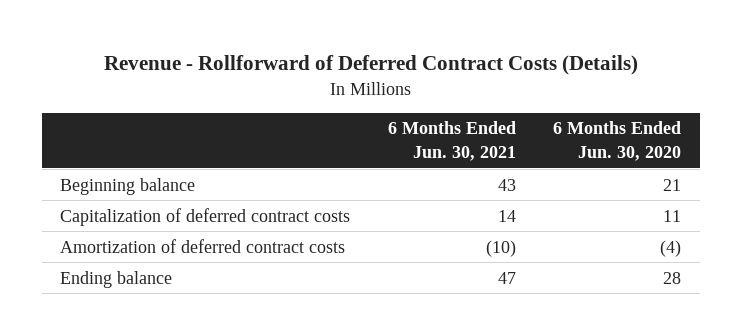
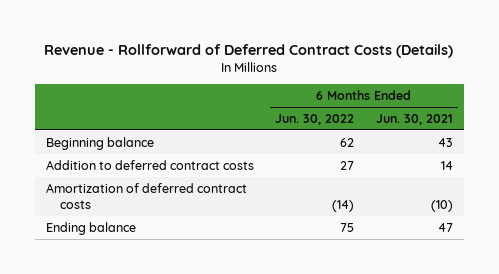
- | 6 Months Ended Jun. 30, 2021 | 6 Months Ended Jun. 30, 2020
+ | 6 Months Ended Jun. 30, 2022 | 6 Months Ended Jun. 30, 2021
- Capitalization of deferred contract costs | 14 | 11
+ Addition to deferred contract costs | 27 | 14

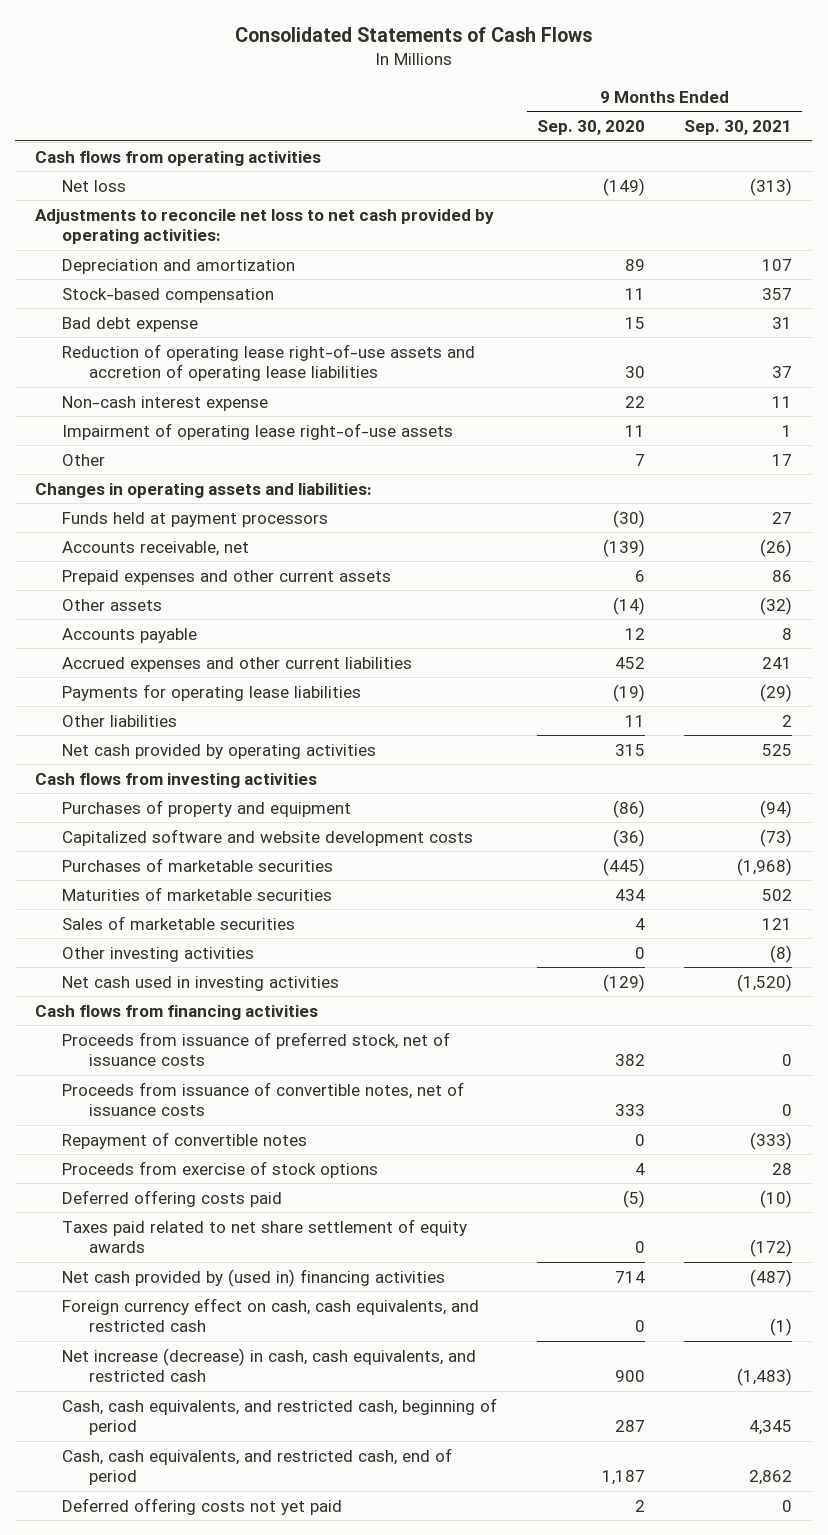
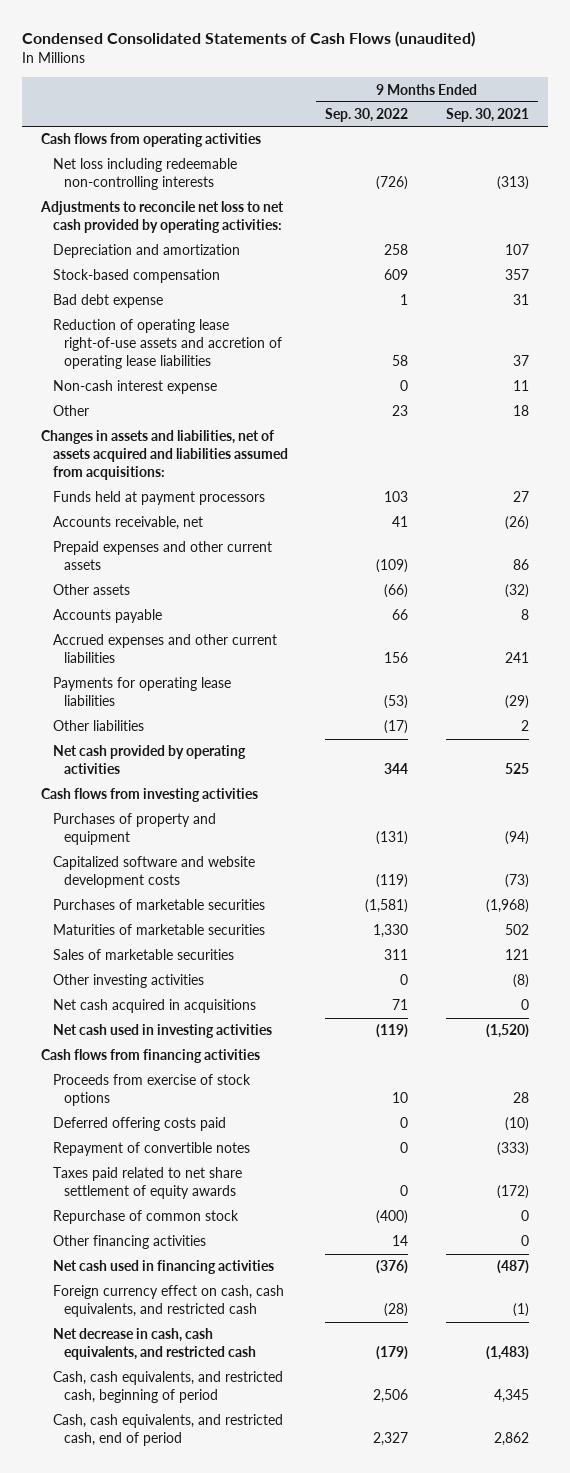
- Consolidated Statements of Cash Flows
+ Condensed Consolidated Statements of Cash Flows (unaudited)
- | 9 Months Ended Sep. 30, 2020 | 9 Months Ended Sep. 30, 2021
+ | 9 Months Ended Sep. 30, 2022 | 9 Months Ended Sep. 30, 2021
- Net loss | (149) | (313)
+ Net loss including redeemable non-controlling interests | (726) | (313)
- Impairment of operating lease right-of-use assets | 11 | 1
- Other | 7 | 17
- Changes in operating assets and liabilities:
+ Other | 23 | 18
+ Changes in assets and liabilities, net of assets acquired and liabilities assumed from acquisitions:
+ Net cash acquired in acquisitions | 71 | 0
- Proceeds from issuance of preferred stock, net of issuance costs | 382 | 0
- Proceeds from issuance of convertible notes, net of issuance costs | 333 | 0
moved down: Repayment of convertible notes | 0 | (333)
- Net cash provided by (used in) financing activities | 714 | (487)
+ Repurchase of common stock | (400) | 0
+ Other financing activities | 14 | 0
+ Net cash used in financing activities | (376) | (487)
- Net increase (decrease) in cash, cash equivalents, and restricted cash | 900 | (1,483)
+ Net decrease in cash, cash equivalents, and restricted cash | (179) | (1,483)
- Deferred offering costs not yet paid | 2 | 0

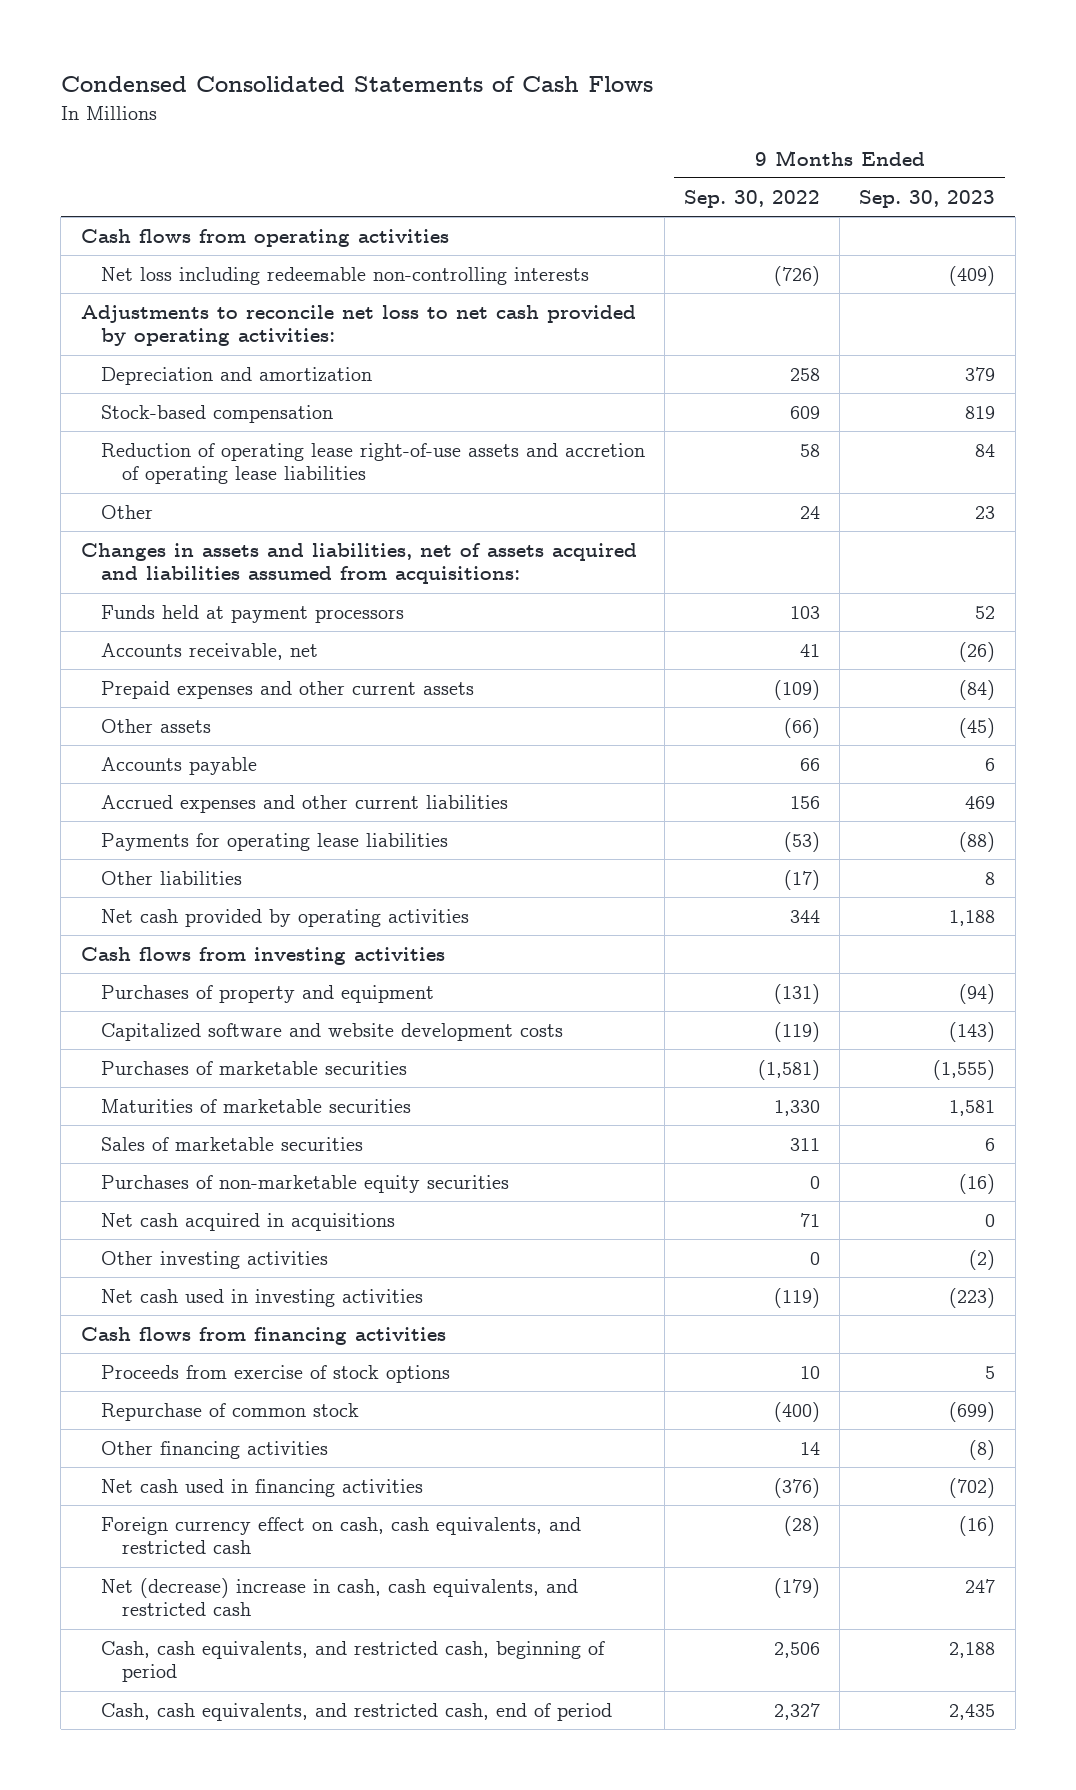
- Condensed Consolidated Statements of Cash Flows (unaudited)
+ Condensed Consolidated Statements of Cash Flows
- | 9 Months Ended Sep. 30, 2022 | 9 Months Ended Sep. 30, 2021
+ | 9 Months Ended Sep. 30, 2022 | 9 Months Ended Sep. 30, 2023
- Bad debt expense | 1 | 31
- Non-cash interest expense | 0 | 11
- Other | 23 | 18
+ Other | 24 | 23
+ Purchases of non-marketable equity securities | 0 | (16)
moved down: Other investing activities | 0 | (2)
- Deferred offering costs paid | 0 | (10)
- Repayment of convertible notes | 0 | (333)
- Taxes paid related to net share settlement of equity awards | 0 | (172)
- Net decrease in cash, cash equivalents, and restricted cash | (179) | (1,483)
+ Net (decrease) increase in cash, cash equivalents, and restricted cash | (179) | 247

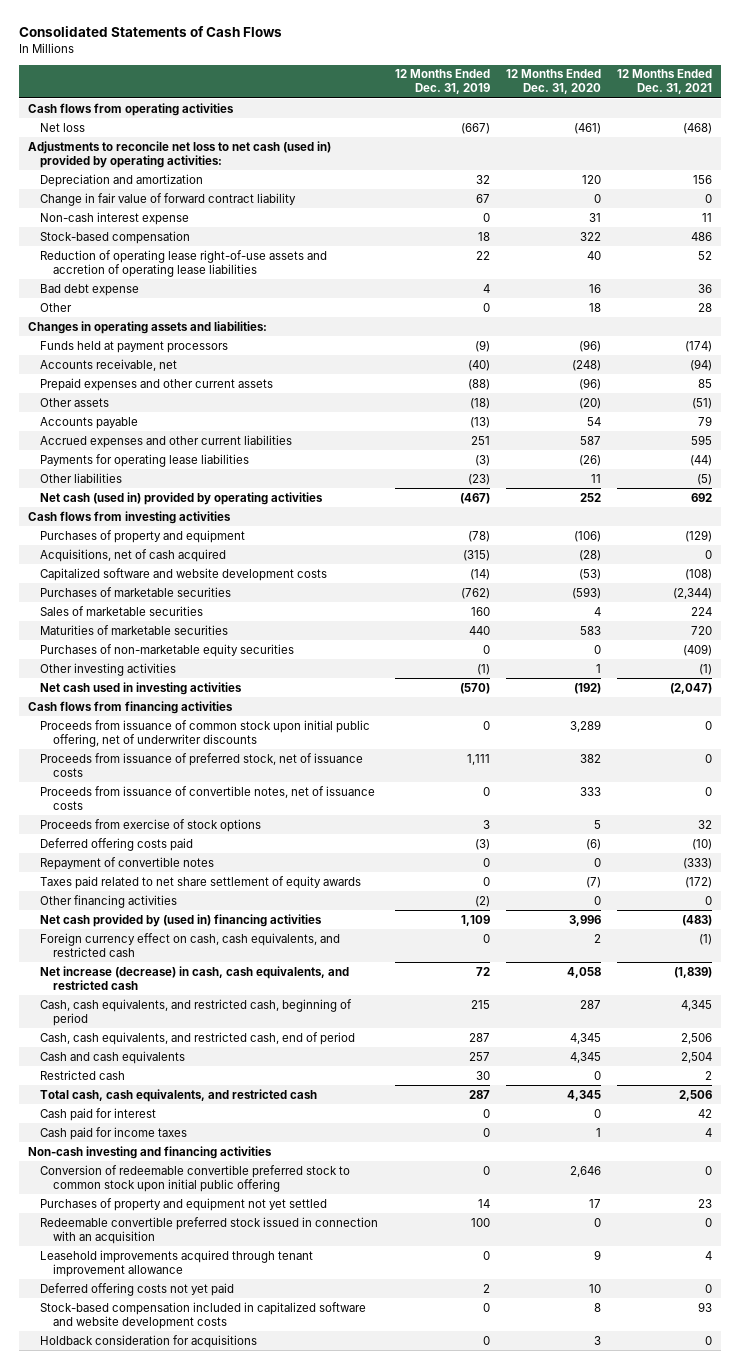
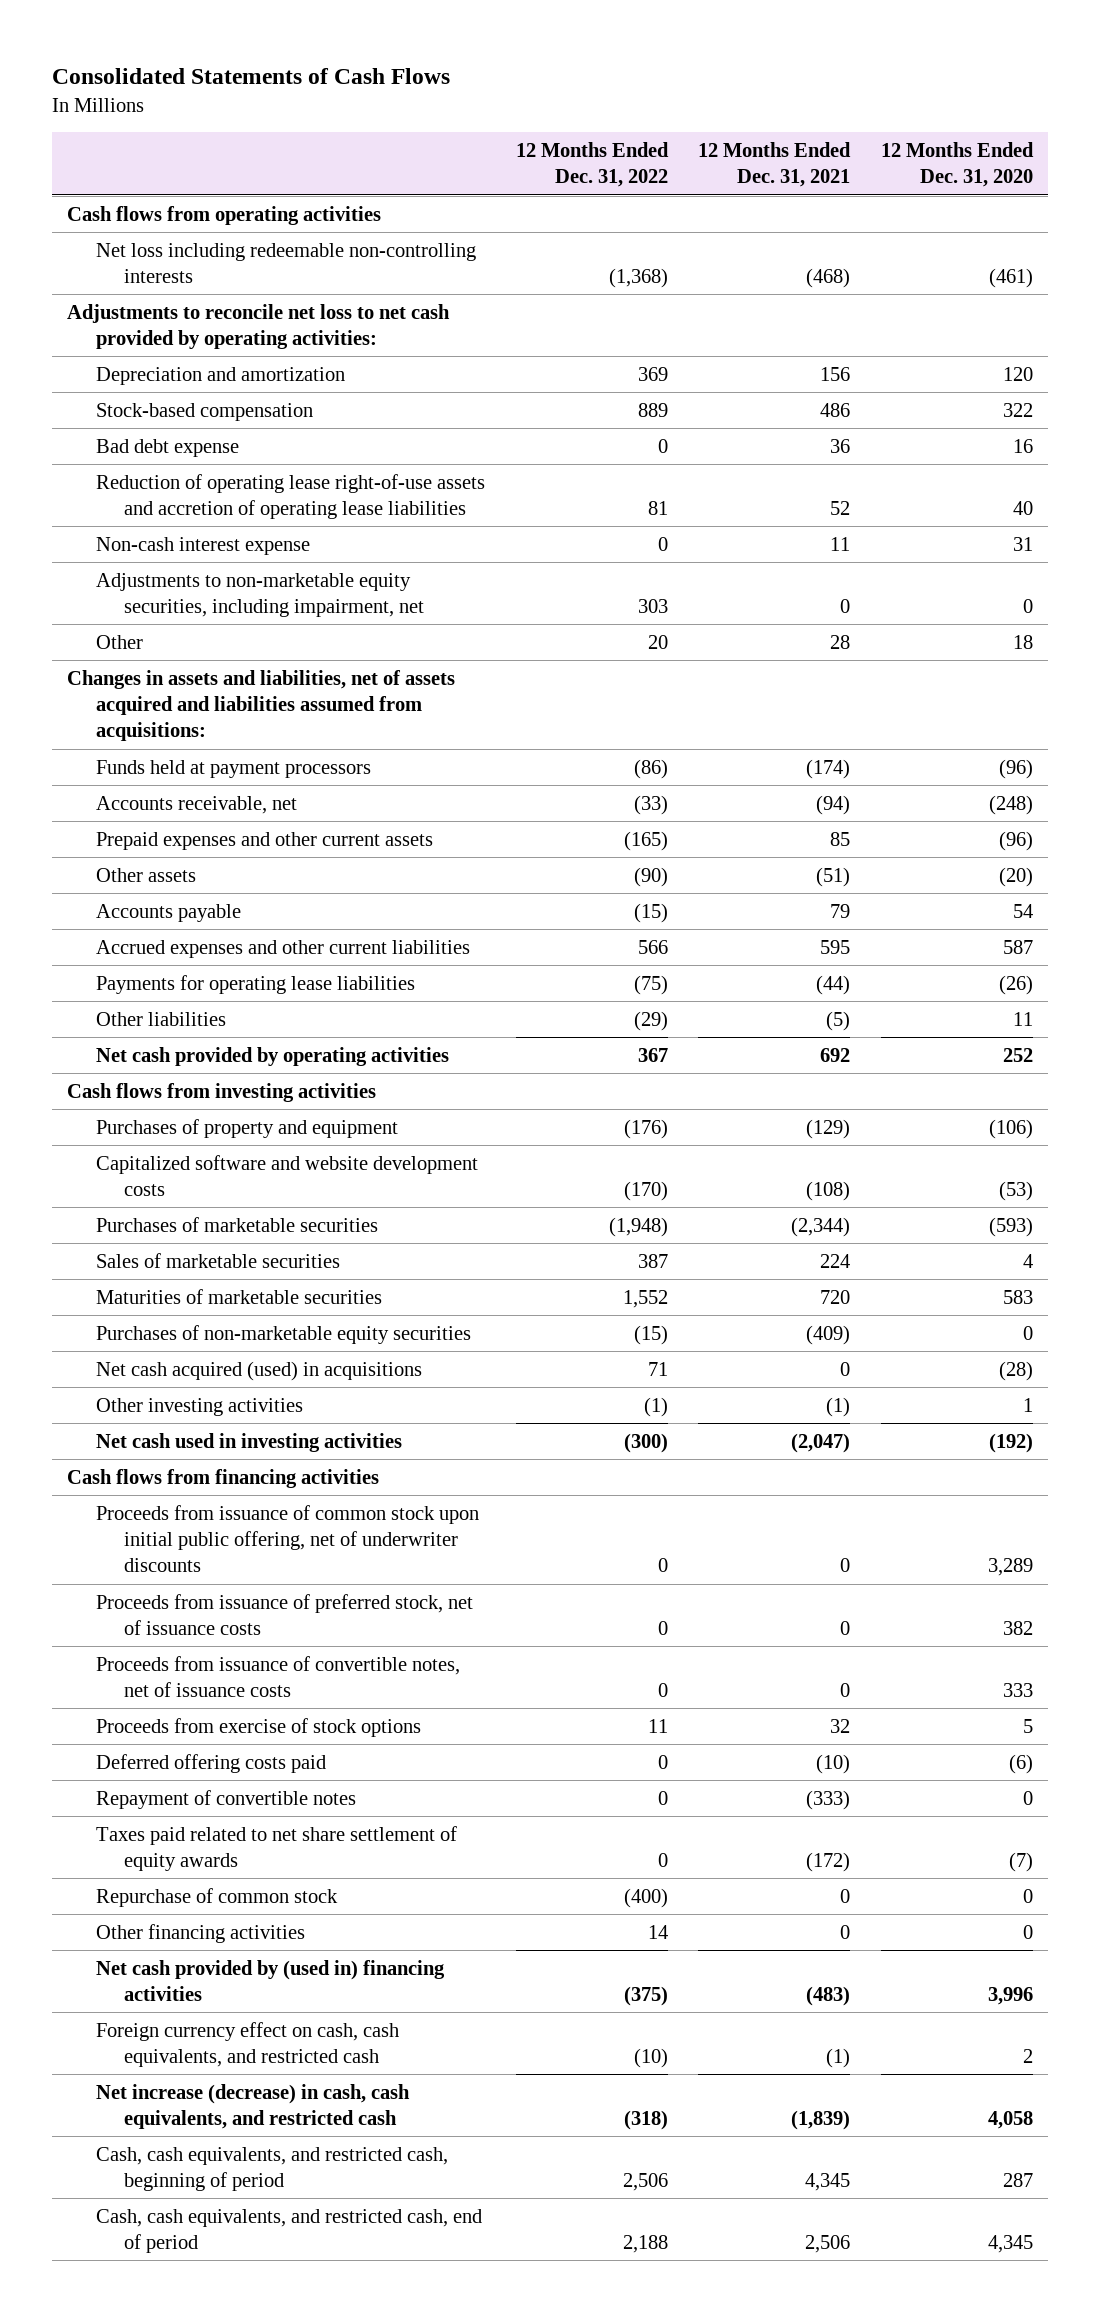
- | 12 Months Ended Dec. 31, 2019 | 12 Months Ended Dec. 31, 2020 | 12 Months Ended Dec. 31, 2021
+ | 12 Months Ended Dec. 31, 2022 | 12 Months Ended Dec. 31, 2021 | 12 Months Ended Dec. 31, 2020
- Net loss | (667) | (461) | (468)
- Adjustments to reconcile net loss to net cash (used in) provided by operating activities:
+ Net loss including redeemable non-controlling interests | (1,368) | (468) | (461)
+ Adjustments to reconcile net loss to net cash provided by operating activities:
- Change in fair value of forward contract liability | 67 | 0 | 0
moved down: Reduction of operating lease right-of-use assets and accretion of operating lease liabilities | 81 | 52 | 40
moved down: Non-cash interest expense | 0 | 11 | 31
+ Adjustments to non-marketable equity securities, including impairment, net | 303 | 0 | 0
- Changes in operating assets and liabilities:
+ Changes in assets and liabilities, net of assets acquired and liabilities assumed from acquisitions:
- Net cash (used in) provided by operating activities | (467) | 252 | 692
+ Net cash provided by operating activities | 367 | 692 | 252
- Acquisitions, net of cash acquired | (315) | (28) | 0
+ Net cash acquired (used) in acquisitions | 71 | 0 | (28)
+ Repurchase of common stock | (400) | 0 | 0
- Cash and cash equivalents | 257 | 4,345 | 2,504
- Restricted cash | 30 | 0 | 2
- Total cash, cash equivalents, and restricted cash | 287 | 4,345 | 2,506
- Cash paid for interest | 0 | 0 | 42
- Cash paid for income taxes | 0 | 1 | 4
- Non-cash investing and financing activities
- Conversion of redeemable convertible preferred stock to common stock upon initial public offering | 0 | 2,646 | 0
- Purchases of property and equipment not yet settled | 14 | 17 | 23
- Redeemable convertible preferred stock issued in connection with an acquisition | 100 | 0 | 0
- Leasehold improvements acquired through tenant improvement allowance | 0 | 9 | 4
- Deferred offering costs not yet paid | 2 | 10 | 0
- Stock-based compensation included in capitalized software and website development costs | 0 | 8 | 93
- Holdback consideration for acquisitions | 0 | 3 | 0

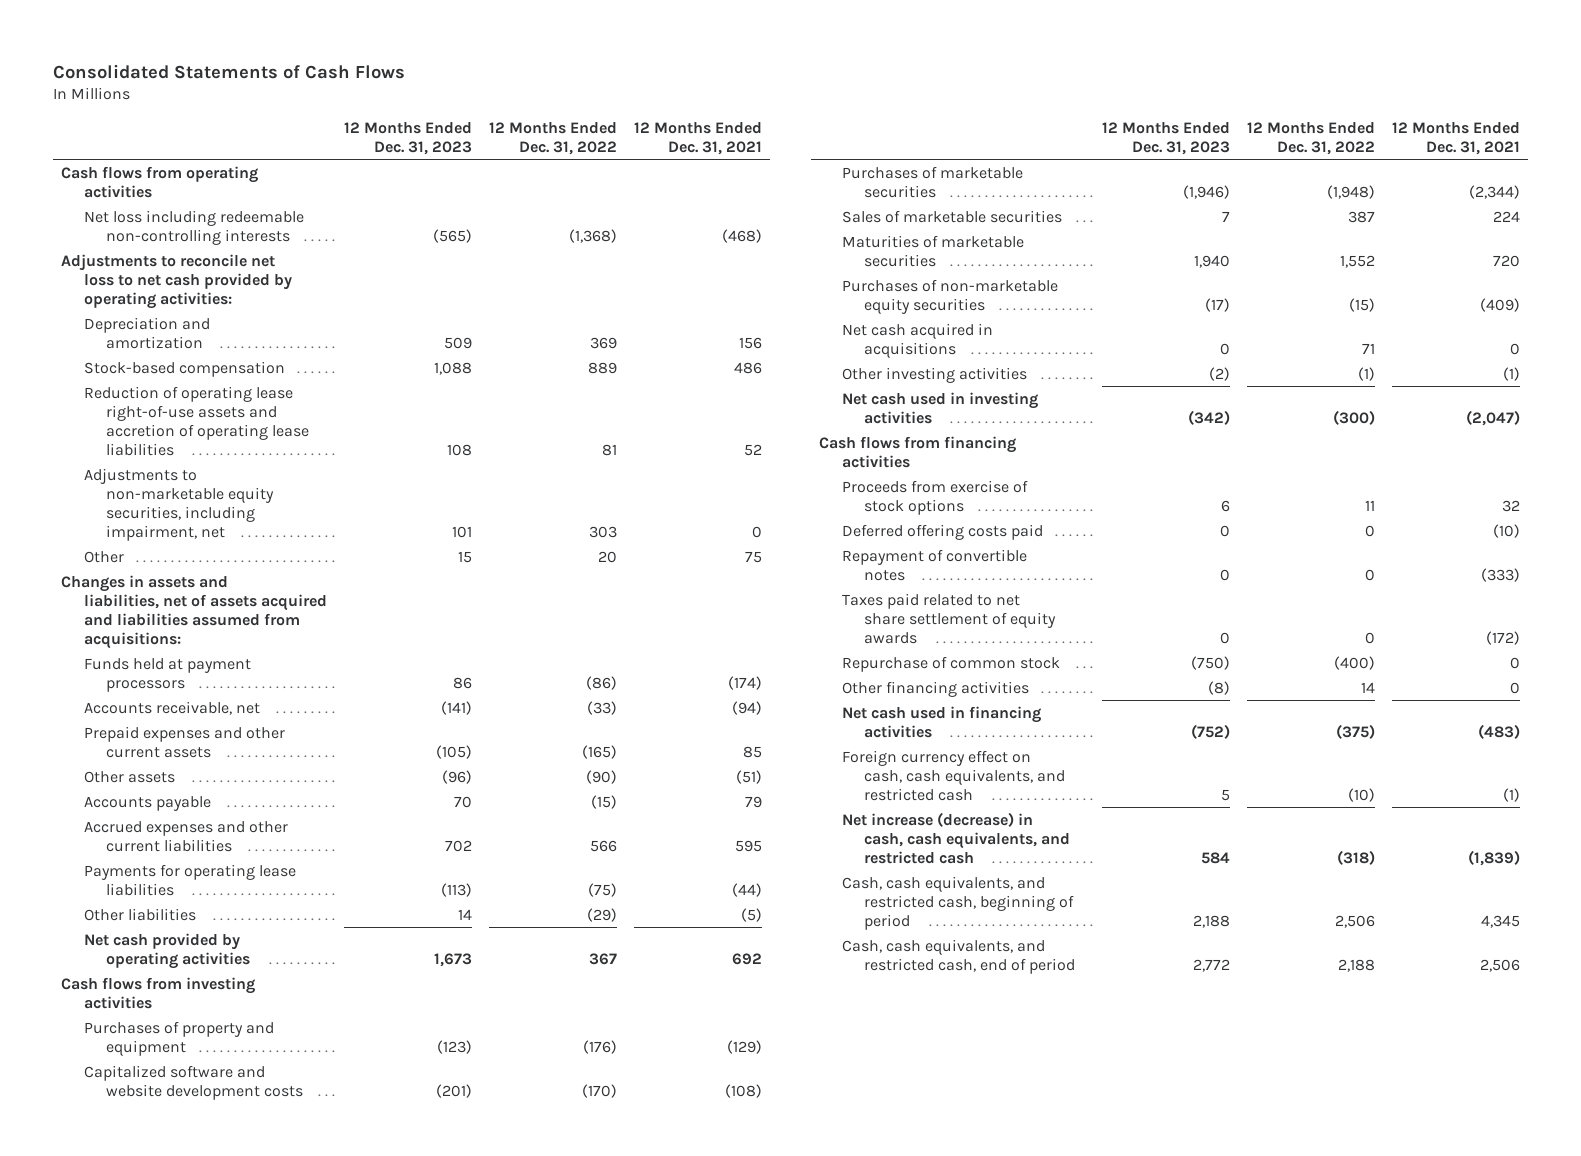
- | 12 Months Ended Dec. 31, 2022 | 12 Months Ended Dec. 31, 2021 | 12 Months Ended Dec. 31, 2020
+ | 12 Months Ended Dec. 31, 2023 | 12 Months Ended Dec. 31, 2022 | 12 Months Ended Dec. 31, 2021
- Bad debt expense | 0 | 36 | 16
- Non-cash interest expense | 0 | 11 | 31
- Other | 20 | 28 | 18
+ Other | 15 | 20 | 75
- Net cash acquired (used) in acquisitions | 71 | 0 | (28)
+ Net cash acquired in acquisitions | 0 | 71 | 0
- Proceeds from issuance of common stock upon initial public offering, net of underwriter discounts | 0 | 0 | 3,289
- Proceeds from issuance of preferred stock, net of issuance costs | 0 | 0 | 382
- Proceeds from issuance of convertible notes, net of issuance costs | 0 | 0 | 333
- Net cash provided by (used in) financing activities | (375) | (483) | 3,996
+ Net cash used in financing activities | (752) | (375) | (483)

